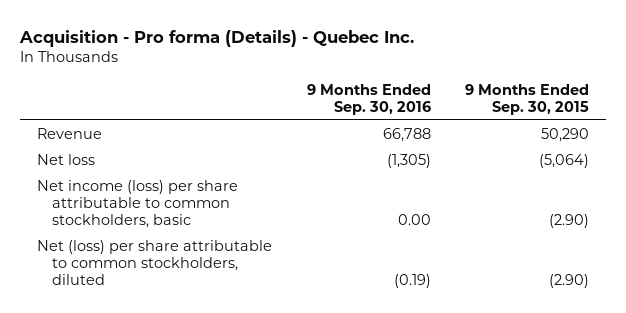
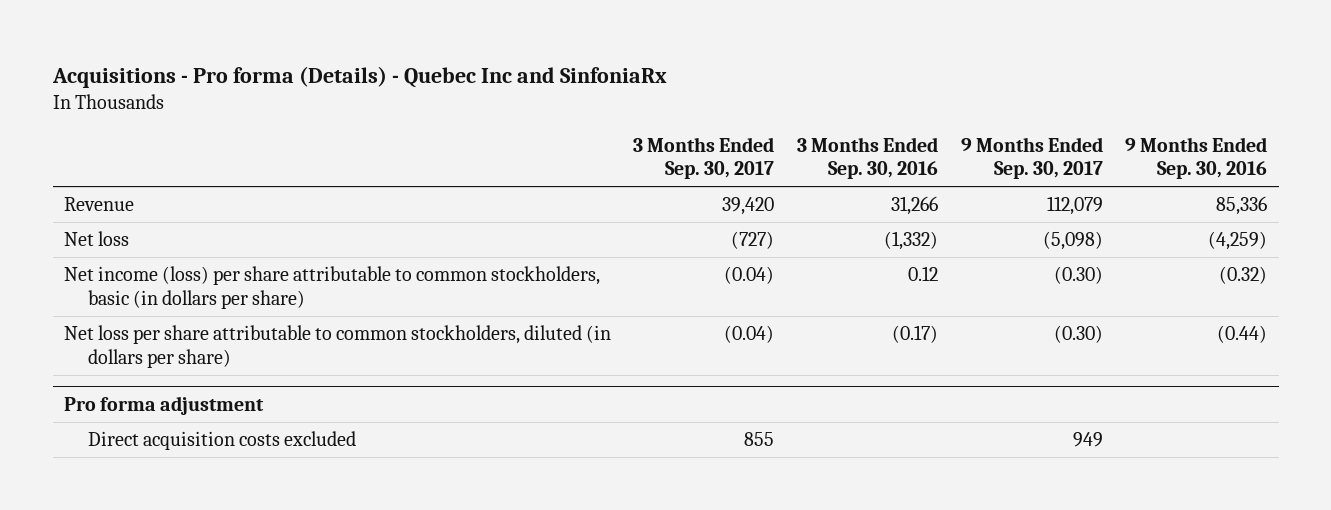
- Acquisition - Pro forma (Details) - Quebec Inc.
+ Acquisitions - Pro forma (Details) - Quebec Inc and SinfoniaRx
- | 9 Months Ended Sep. 30, 2016 | 9 Months Ended Sep. 30, 2015
+ | 3 Months Ended Sep. 30, 2017 | 3 Months Ended Sep. 30, 2016 | 9 Months Ended Sep. 30, 2017 | 9 Months Ended Sep. 30, 2016
- Revenue | 66,788 | 50,290
- Net loss | (1,305) | (5,064)
- Net income (loss) per share attributable to common stockholders, basic | 0.00 | (2.90)
- Net (loss) per share attributable to common stockholders, diluted | (0.19) | (2.90)
+ Revenue | 39,420 | 31,266 | 112,079 | 85,336
+ Net loss | (727) | (1,332) | (5,098) | (4,259)
+ Net income (loss) per share attributable to common stockholders, basic (in dollars per share) | (0.04) | 0.12 | (0.30) | (0.32)
+ Net loss per share attributable to common stockholders, diluted (in dollars per share) | (0.04) | (0.17) | (0.30) | (0.44)
+ Pro forma adjustment
+ Direct acquisition costs excluded | 855 | | 949 |

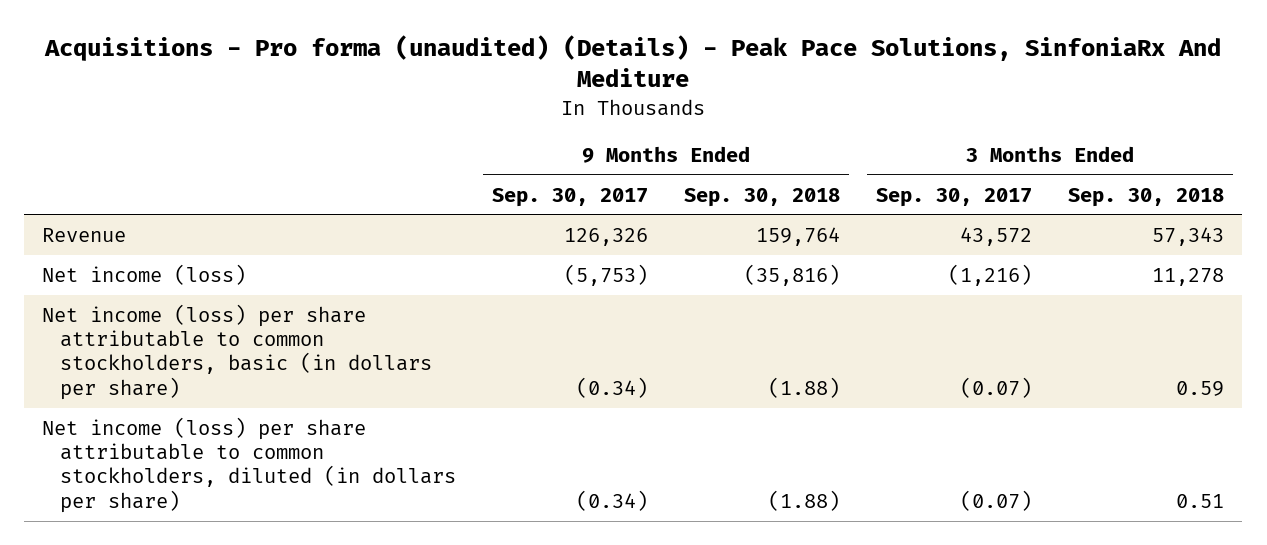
- Acquisitions - Pro forma (Details) - Quebec Inc and SinfoniaRx
+ Acquisitions - Pro forma (unaudited) (Details) - Peak Pace Solutions, SinfoniaRx And Mediture
- | 3 Months Ended Sep. 30, 2017 | 3 Months Ended Sep. 30, 2016 | 9 Months Ended Sep. 30, 2017 | 9 Months Ended Sep. 30, 2016
+ | 9 Months Ended Sep. 30, 2017 | 9 Months Ended Sep. 30, 2018 | 3 Months Ended Sep. 30, 2017 | 3 Months Ended Sep. 30, 2018
- Revenue | 39,420 | 31,266 | 112,079 | 85,336
- Net loss | (727) | (1,332) | (5,098) | (4,259)
- Net income (loss) per share attributable to common stockholders, basic (in dollars per share) | (0.04) | 0.12 | (0.30) | (0.32)
- Net loss per share attributable to common stockholders, diluted (in dollars per share) | (0.04) | (0.17) | (0.30) | (0.44)
- Pro forma adjustment
- Direct acquisition costs excluded | 855 | | 949 |
+ Revenue | 126,326 | 159,764 | 43,572 | 57,343
+ Net income (loss) | (5,753) | (35,816) | (1,216) | 11,278
+ Net income (loss) per share attributable to common stockholders, basic (in dollars per share) | (0.34) | (1.88) | (0.07) | 0.59
+ Net income (loss) per share attributable to common stockholders, diluted (in dollars per share) | (0.34) | (1.88) | (0.07) | 0.51

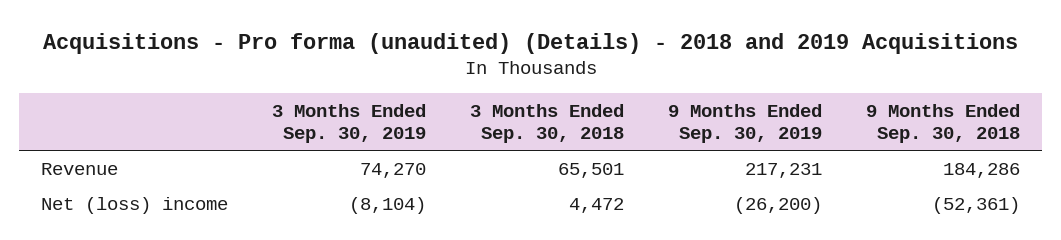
- Acquisitions - Pro forma (unaudited) (Details) - Peak Pace Solutions, SinfoniaRx And Mediture
+ Acquisitions - Pro forma (unaudited) (Details) - 2018 and 2019 Acquisitions
- | 9 Months Ended Sep. 30, 2017 | 9 Months Ended Sep. 30, 2018 | 3 Months Ended Sep. 30, 2017 | 3 Months Ended Sep. 30, 2018
+ | 3 Months Ended Sep. 30, 2019 | 3 Months Ended Sep. 30, 2018 | 9 Months Ended Sep. 30, 2019 | 9 Months Ended Sep. 30, 2018
- Revenue | 126,326 | 159,764 | 43,572 | 57,343
- Net income (loss) | (5,753) | (35,816) | (1,216) | 11,278
- Net income (loss) per share attributable to common stockholders, basic (in dollars per share) | (0.34) | (1.88) | (0.07) | 0.59
- Net income (loss) per share attributable to common stockholders, diluted (in dollars per share) | (0.34) | (1.88) | (0.07) | 0.51
+ Revenue | 74,270 | 65,501 | 217,231 | 184,286
+ Net (loss) income | (8,104) | 4,472 | (26,200) | (52,361)

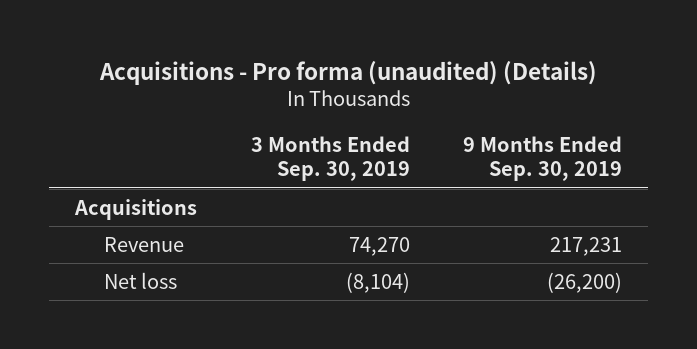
- Acquisitions - Pro forma (unaudited) (Details) - 2018 and 2019 Acquisitions
+ Acquisitions - Pro forma (unaudited) (Details)
- | 3 Months Ended Sep. 30, 2019 | 3 Months Ended Sep. 30, 2018 | 9 Months Ended Sep. 30, 2019 | 9 Months Ended Sep. 30, 2018
+ | 3 Months Ended Sep. 30, 2019 | 9 Months Ended Sep. 30, 2019
+ Acquisitions
- Net (loss) income | (8,104) | 4,472 | (26,200) | (52,361)
+ Net loss | (8,104) | (26,200)

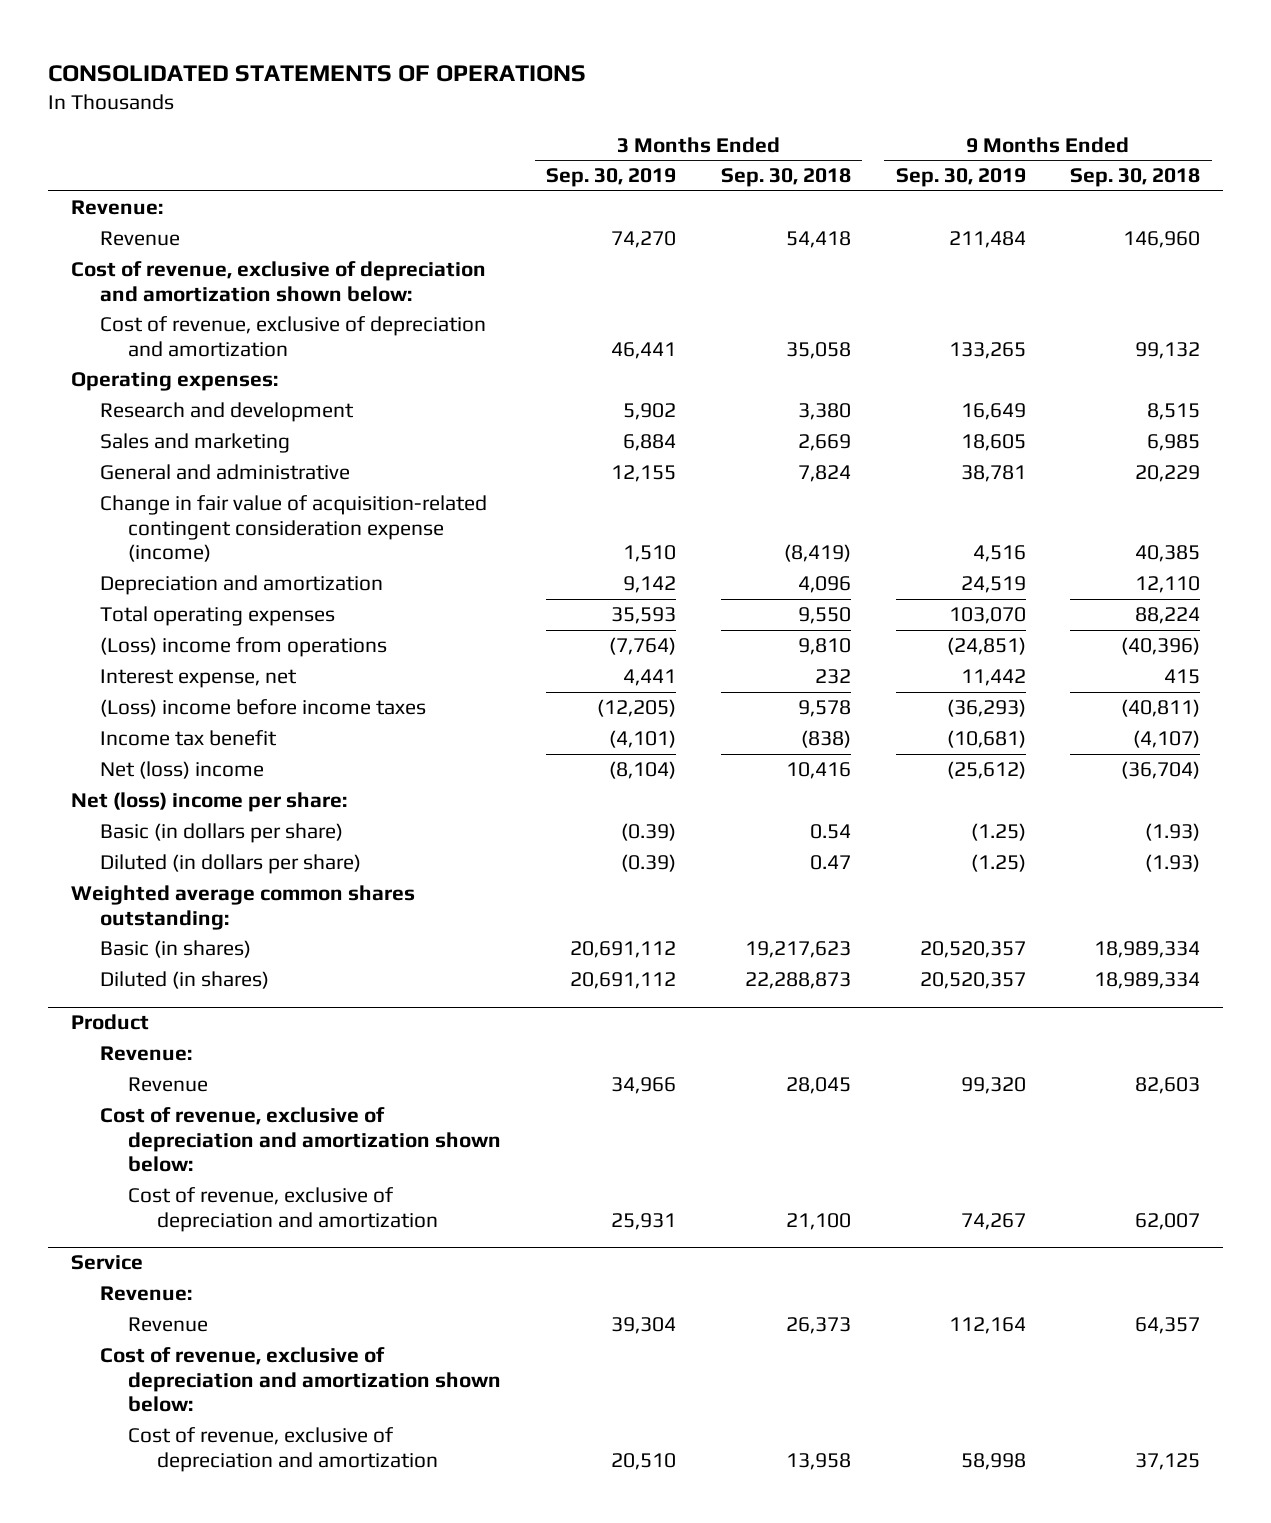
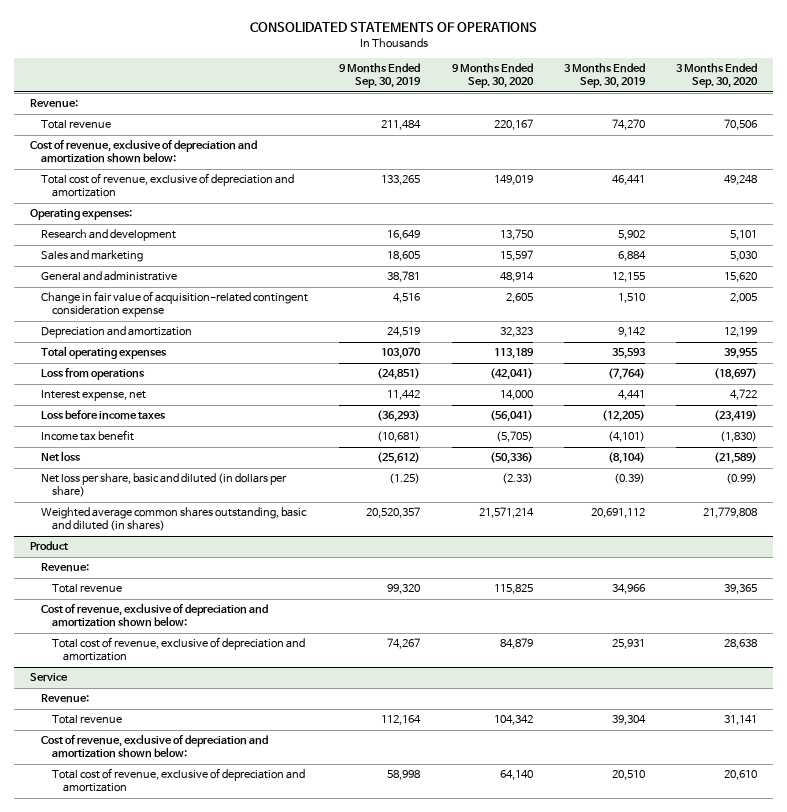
- | 3 Months Ended Sep. 30, 2019 | 3 Months Ended Sep. 30, 2018 | 9 Months Ended Sep. 30, 2019 | 9 Months Ended Sep. 30, 2018
+ | 9 Months Ended Sep. 30, 2019 | 9 Months Ended Sep. 30, 2020 | 3 Months Ended Sep. 30, 2019 | 3 Months Ended Sep. 30, 2020
- Revenue | 74,270 | 54,418 | 211,484 | 146,960
+ Total revenue | 211,484 | 220,167 | 74,270 | 70,506
- Cost of revenue, exclusive of depreciation and amortization | 46,441 | 35,058 | 133,265 | 99,132
+ Total cost of revenue, exclusive of depreciation and amortization | 133,265 | 149,019 | 46,441 | 49,248
- Change in fair value of acquisition-related contingent consideration expense (income) | 1,510 | (8,419) | 4,516 | 40,385
+ Change in fair value of acquisition-related contingent consideration expense | 4,516 | 2,605 | 1,510 | 2,005
- (Loss) income from operations | (7,764) | 9,810 | (24,851) | (40,396)
+ Loss from operations | (24,851) | (42,041) | (7,764) | (18,697)
- (Loss) income before income taxes | (12,205) | 9,578 | (36,293) | (40,811)
+ Loss before income taxes | (36,293) | (56,041) | (12,205) | (23,419)
- Net (loss) income | (8,104) | 10,416 | (25,612) | (36,704)
- Net (loss) income per share:
- Basic (in dollars per share) | (0.39) | 0.54 | (1.25) | (1.93)
- Diluted (in dollars per share) | (0.39) | 0.47 | (1.25) | (1.93)
- Weighted average common shares outstanding:
- Basic (in shares) | 20,691,112 | 19,217,623 | 20,520,357 | 18,989,334
- Diluted (in shares) | 20,691,112 | 22,288,873 | 20,520,357 | 18,989,334
+ Net loss | (25,612) | (50,336) | (8,104) | (21,589)
+ Net loss per share, basic and diluted (in dollars per share) | (1.25) | (2.33) | (0.39) | (0.99)
+ Weighted average common shares outstanding, basic and diluted (in shares) | 20,520,357 | 21,571,214 | 20,691,112 | 21,779,808
@ Product
- Revenue | 34,966 | 28,045 | 99,320 | 82,603
+ Total revenue | 99,320 | 115,825 | 34,966 | 39,365
- Cost of revenue, exclusive of depreciation and amortization | 25,931 | 21,100 | 74,267 | 62,007
+ Total cost of revenue, exclusive of depreciation and amortization | 74,267 | 84,879 | 25,931 | 28,638
@ Service
- Revenue | 39,304 | 26,373 | 112,164 | 64,357
+ Total revenue | 112,164 | 104,342 | 39,304 | 31,141
- Cost of revenue, exclusive of depreciation and amortization | 20,510 | 13,958 | 58,998 | 37,125
+ Total cost of revenue, exclusive of depreciation and amortization | 58,998 | 64,140 | 20,510 | 20,610

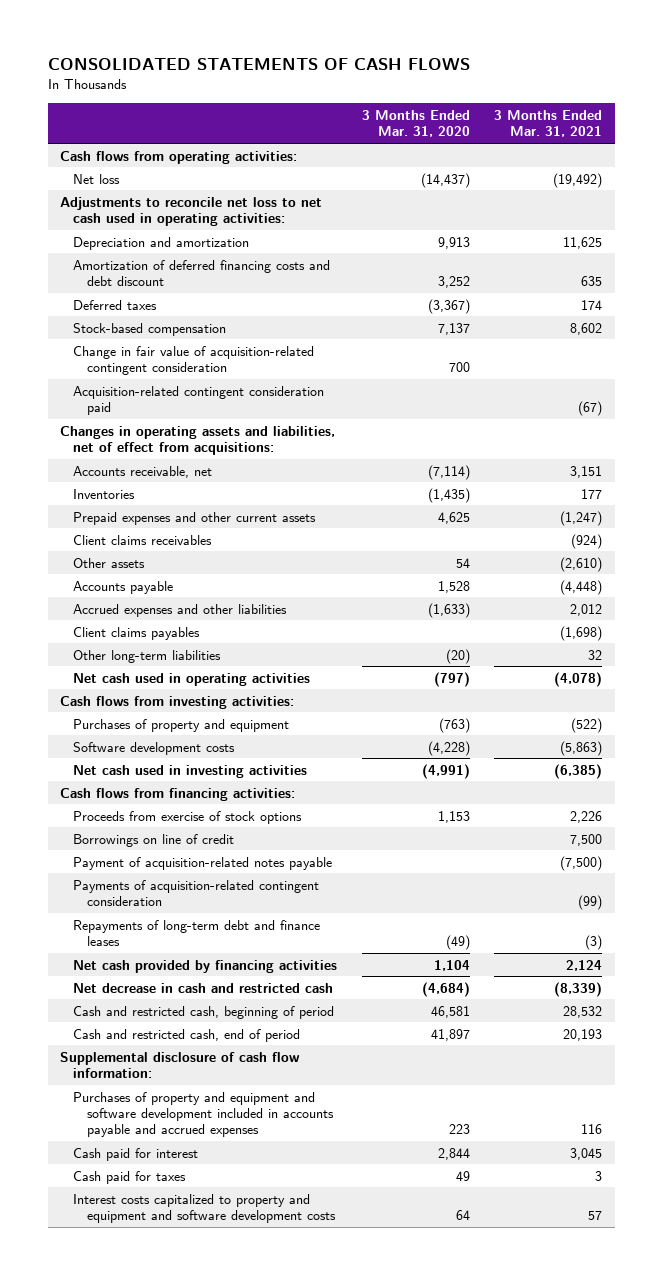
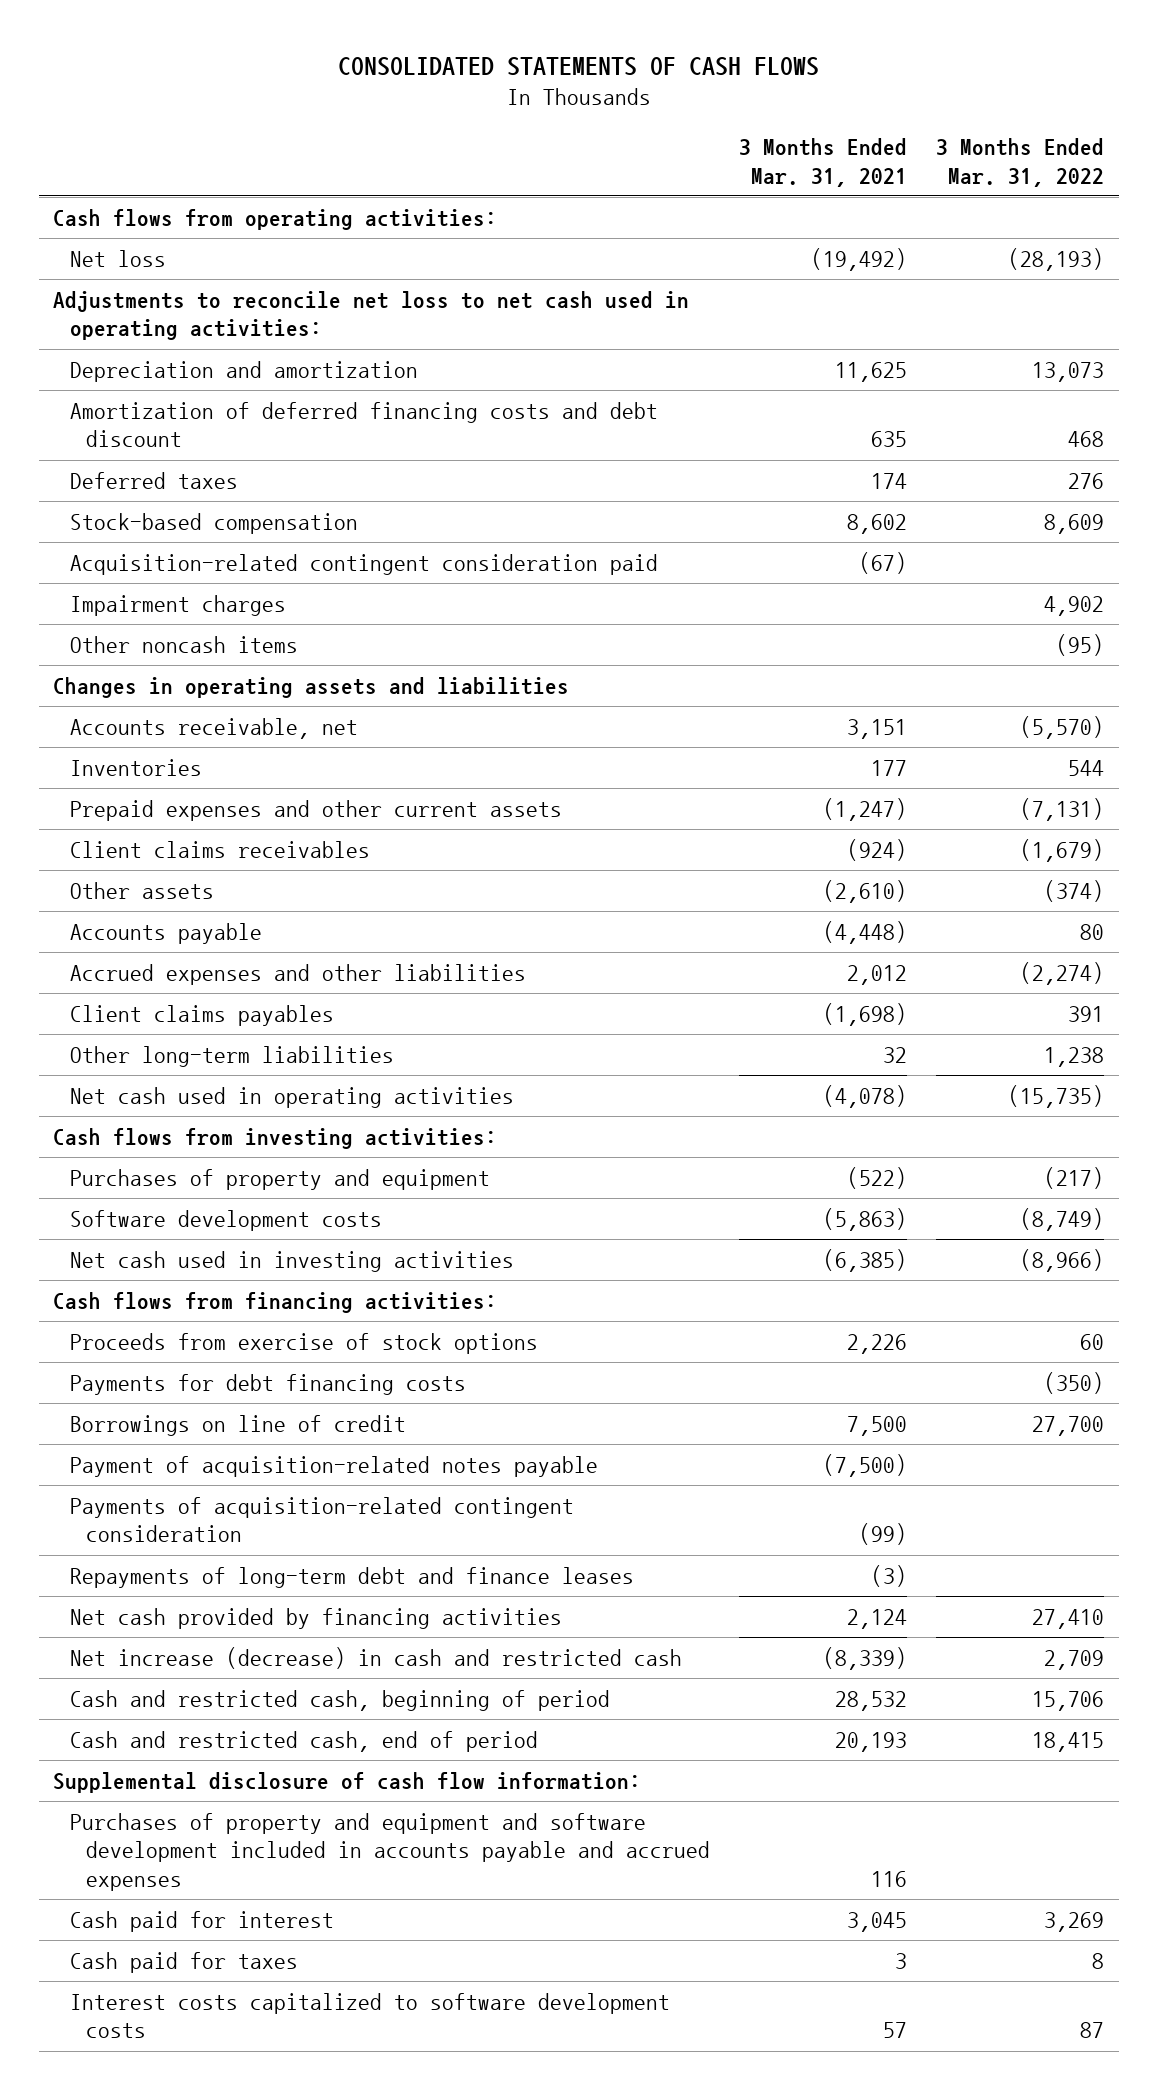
- | 3 Months Ended Mar. 31, 2020 | 3 Months Ended Mar. 31, 2021
+ | 3 Months Ended Mar. 31, 2021 | 3 Months Ended Mar. 31, 2022
- Change in fair value of acquisition-related contingent consideration | 700 |
- Changes in operating assets and liabilities, net of effect from acquisitions:
+ Impairment charges | | 4,902
+ Other noncash items | | (95)
+ Changes in operating assets and liabilities
+ Payments for debt financing costs | | (350)
- Net decrease in cash and restricted cash | (4,684) | (8,339)
+ Net increase (decrease) in cash and restricted cash | (8,339) | 2,709
- Interest costs capitalized to property and equipment and software development costs | 64 | 57
+ Interest costs capitalized to software development costs | 57 | 87

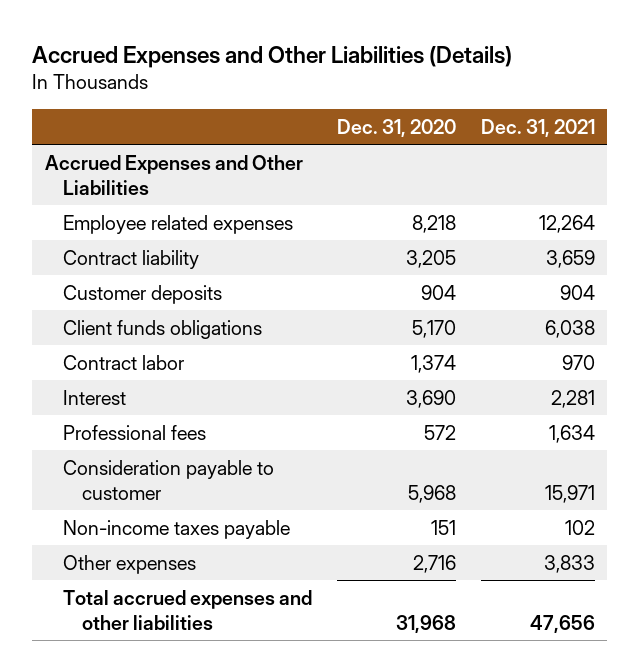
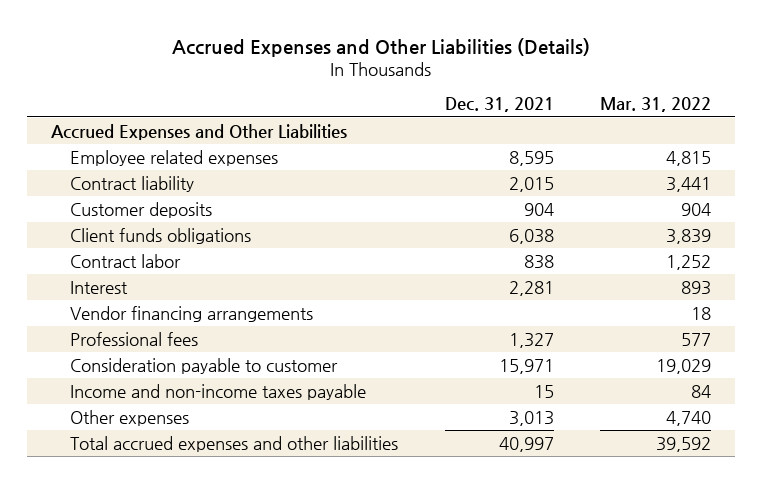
- | Dec. 31, 2020 | Dec. 31, 2021
+ | Dec. 31, 2021 | Mar. 31, 2022
- Employee related expenses | 8,218 | 12,264
- Contract liability | 3,205 | 3,659
+ Employee related expenses | 8,595 | 4,815
+ Contract liability | 2,015 | 3,441
- Contract labor | 1,374 | 970
+ Contract labor | 838 | 1,252
- Professional fees | 572 | 1,634
+ Vendor financing arrangements | | 18
+ Professional fees | 1,327 | 577
- Non-income taxes payable | 151 | 102
- Other expenses | 2,716 | 3,833
- Total accrued expenses and other liabilities | 31,968 | 47,656
+ Income and non-income taxes payable | 15 | 84
+ Other expenses | 3,013 | 4,740
+ Total accrued expenses and other liabilities | 40,997 | 39,592

